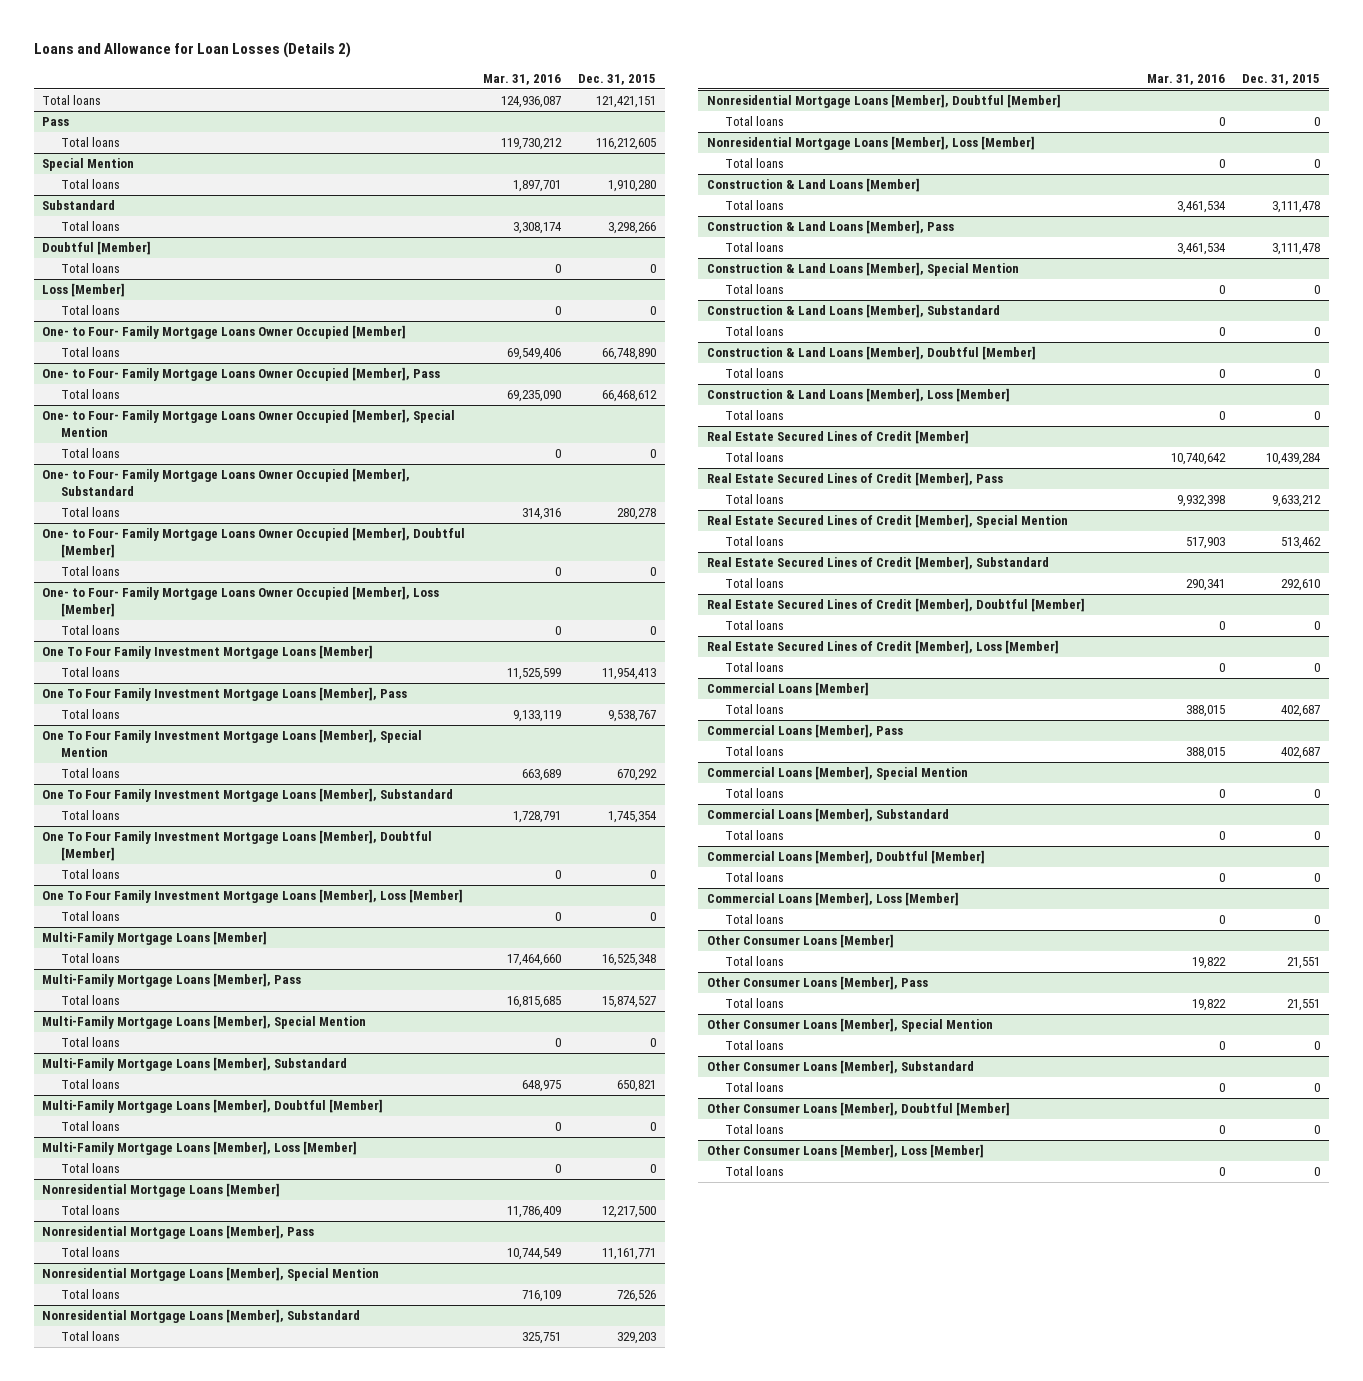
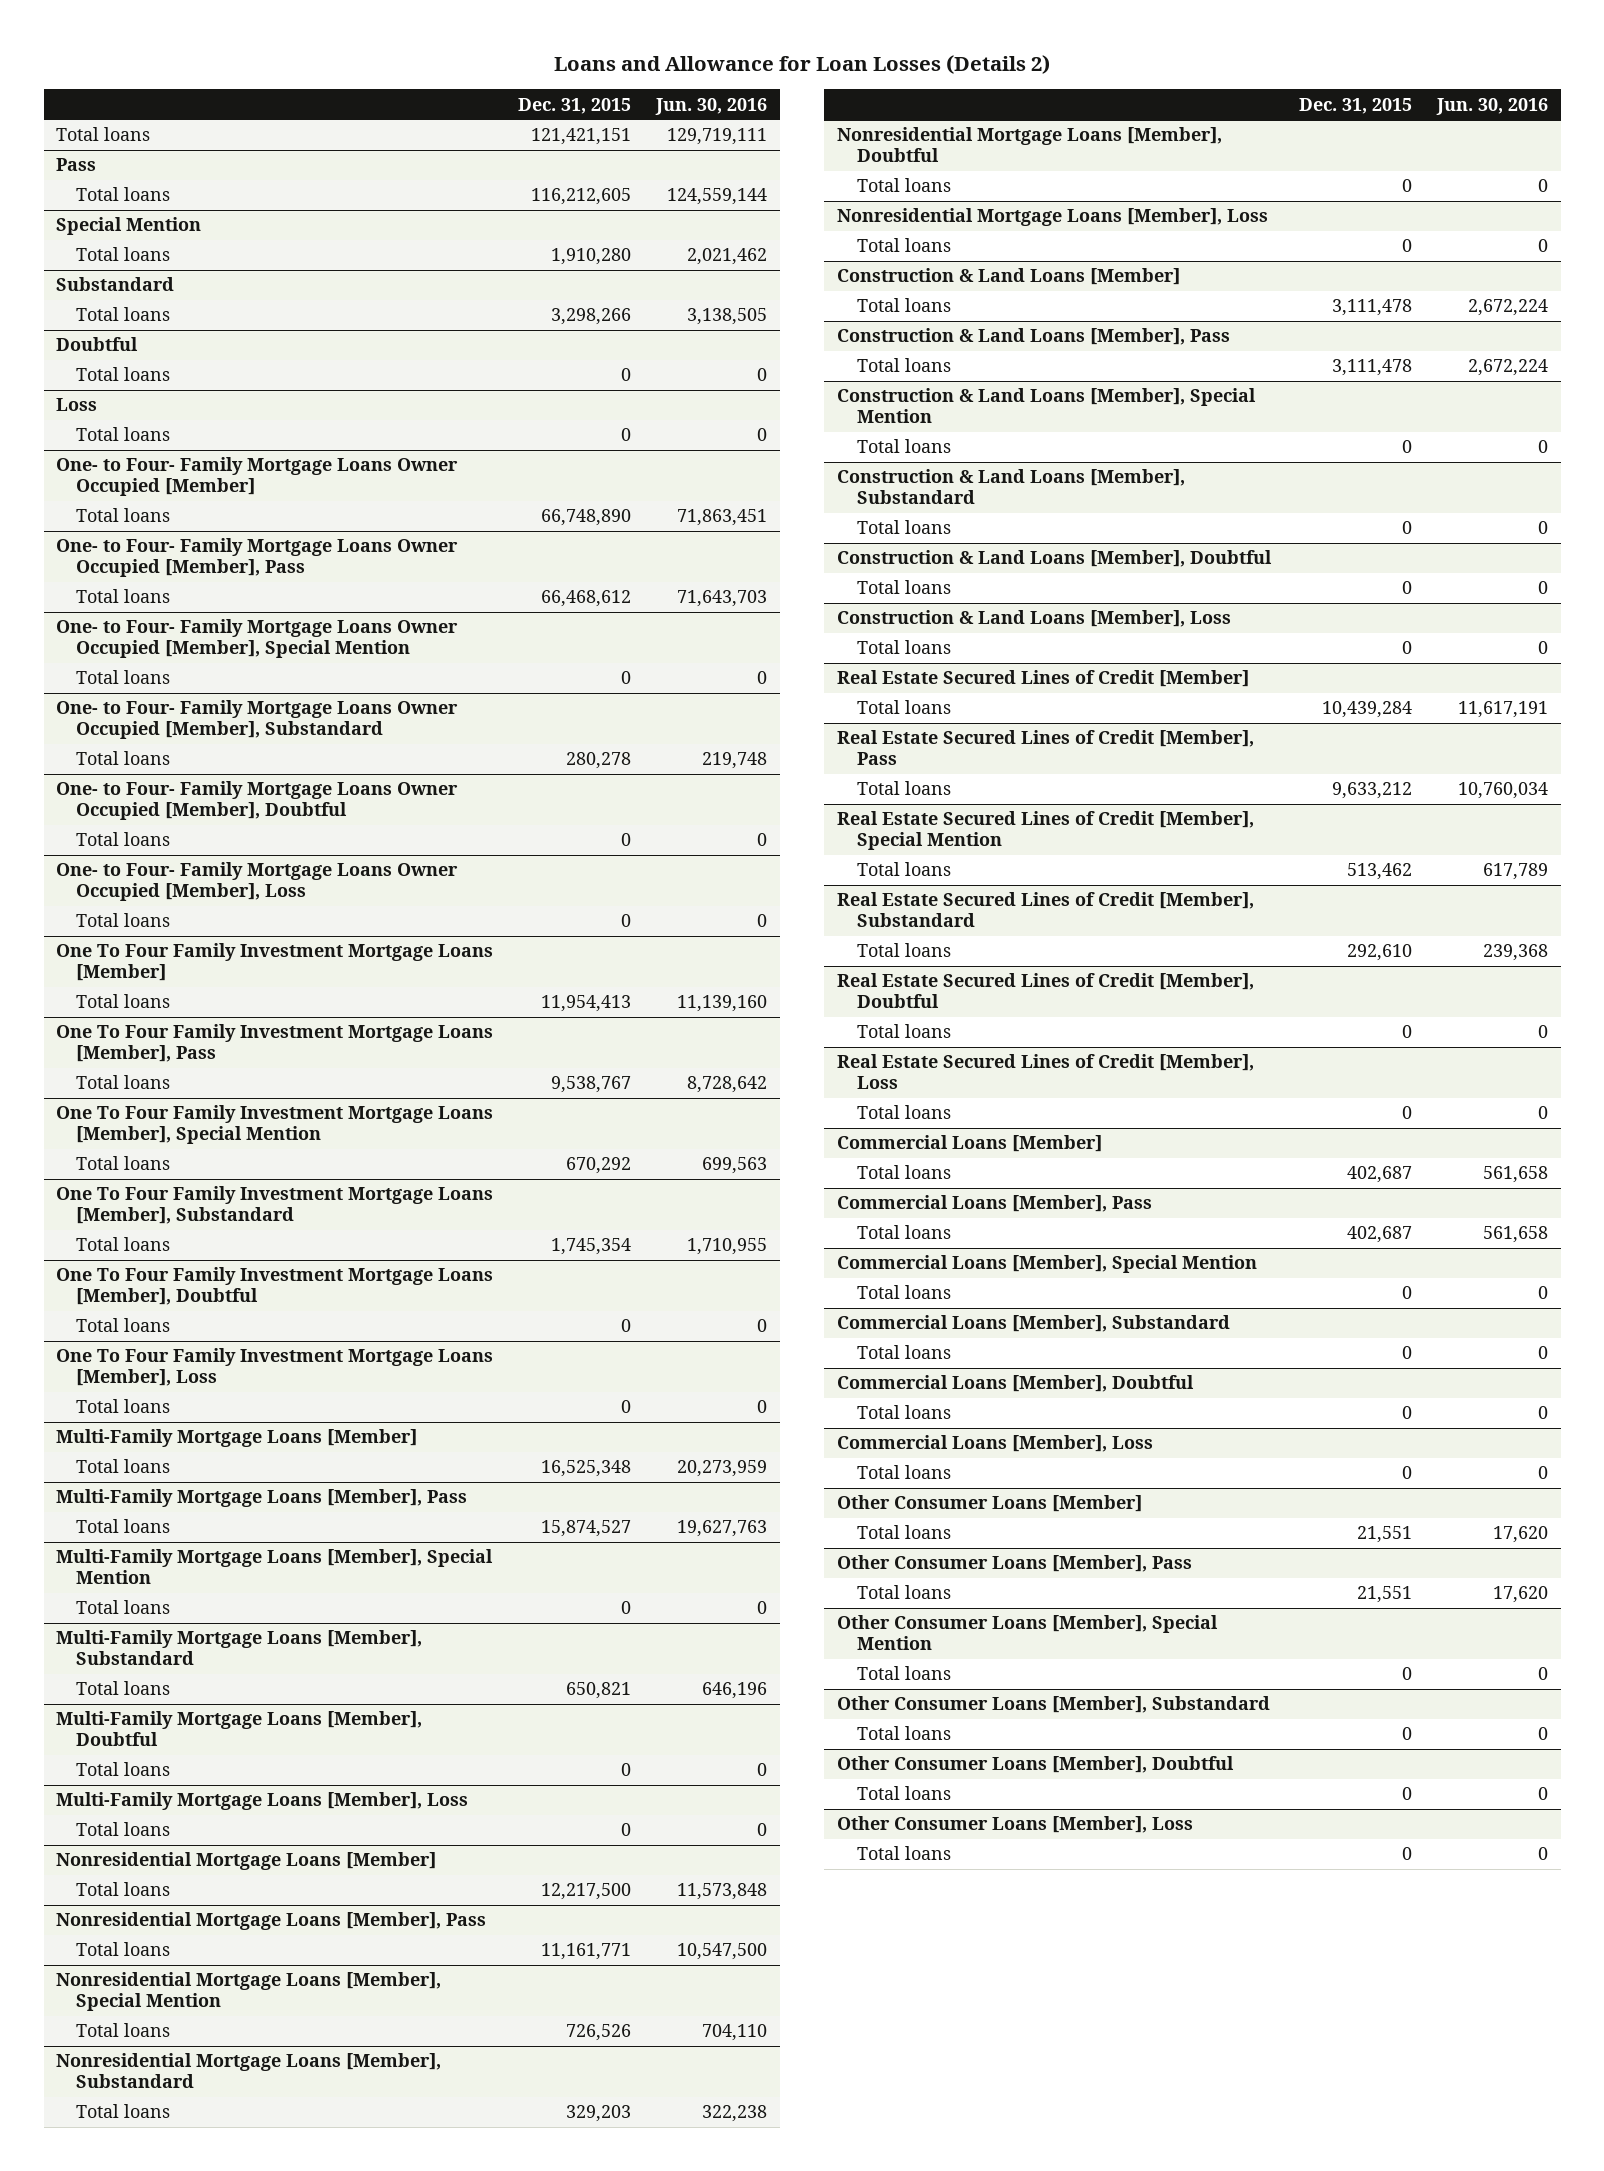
- | Mar. 31, 2016 | Dec. 31, 2015
+ | Dec. 31, 2015 | Jun. 30, 2016
- Doubtful [Member]
+ Doubtful
- Loss [Member]
+ Loss
- One- to Four- Family Mortgage Loans Owner Occupied [Member], Doubtful [Member]
+ One- to Four- Family Mortgage Loans Owner Occupied [Member], Doubtful
- One- to Four- Family Mortgage Loans Owner Occupied [Member], Loss [Member]
+ One- to Four- Family Mortgage Loans Owner Occupied [Member], Loss
- One To Four Family Investment Mortgage Loans [Member], Doubtful [Member]
+ One To Four Family Investment Mortgage Loans [Member], Doubtful
- One To Four Family Investment Mortgage Loans [Member], Loss [Member]
+ One To Four Family Investment Mortgage Loans [Member], Loss
- Multi-Family Mortgage Loans [Member], Doubtful [Member]
+ Multi-Family Mortgage Loans [Member], Doubtful
- Multi-Family Mortgage Loans [Member], Loss [Member]
+ Multi-Family Mortgage Loans [Member], Loss
- Nonresidential Mortgage Loans [Member], Doubtful [Member]
+ Nonresidential Mortgage Loans [Member], Doubtful
- Nonresidential Mortgage Loans [Member], Loss [Member]
+ Nonresidential Mortgage Loans [Member], Loss
- Construction & Land Loans [Member], Doubtful [Member]
+ Construction & Land Loans [Member], Doubtful
- Construction & Land Loans [Member], Loss [Member]
+ Construction & Land Loans [Member], Loss
- Real Estate Secured Lines of Credit [Member], Doubtful [Member]
+ Real Estate Secured Lines of Credit [Member], Doubtful
- Real Estate Secured Lines of Credit [Member], Loss [Member]
+ Real Estate Secured Lines of Credit [Member], Loss
- Commercial Loans [Member], Doubtful [Member]
+ Commercial Loans [Member], Doubtful
- Commercial Loans [Member], Loss [Member]
+ Commercial Loans [Member], Loss
- Other Consumer Loans [Member], Doubtful [Member]
+ Other Consumer Loans [Member], Doubtful
- Other Consumer Loans [Member], Loss [Member]
+ Other Consumer Loans [Member], Loss

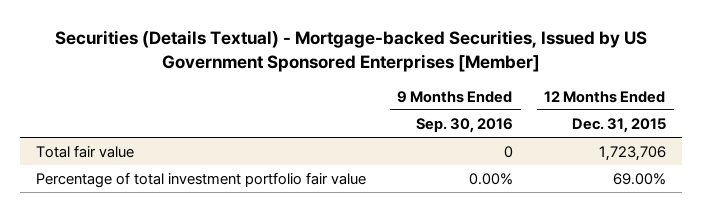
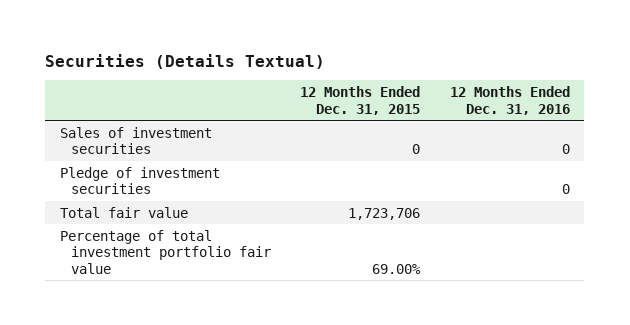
- Securities (Details Textual) - Mortgage-backed Securities, Issued by US Government Sponsored Enterprises [Member]
+ Securities (Details Textual)
- | 9 Months Ended Sep. 30, 2016 | 12 Months Ended Dec. 31, 2015
+ | 12 Months Ended Dec. 31, 2015 | 12 Months Ended Dec. 31, 2016
+ Sales of investment securities | 0 | 0
+ Pledge of investment securities | | 0

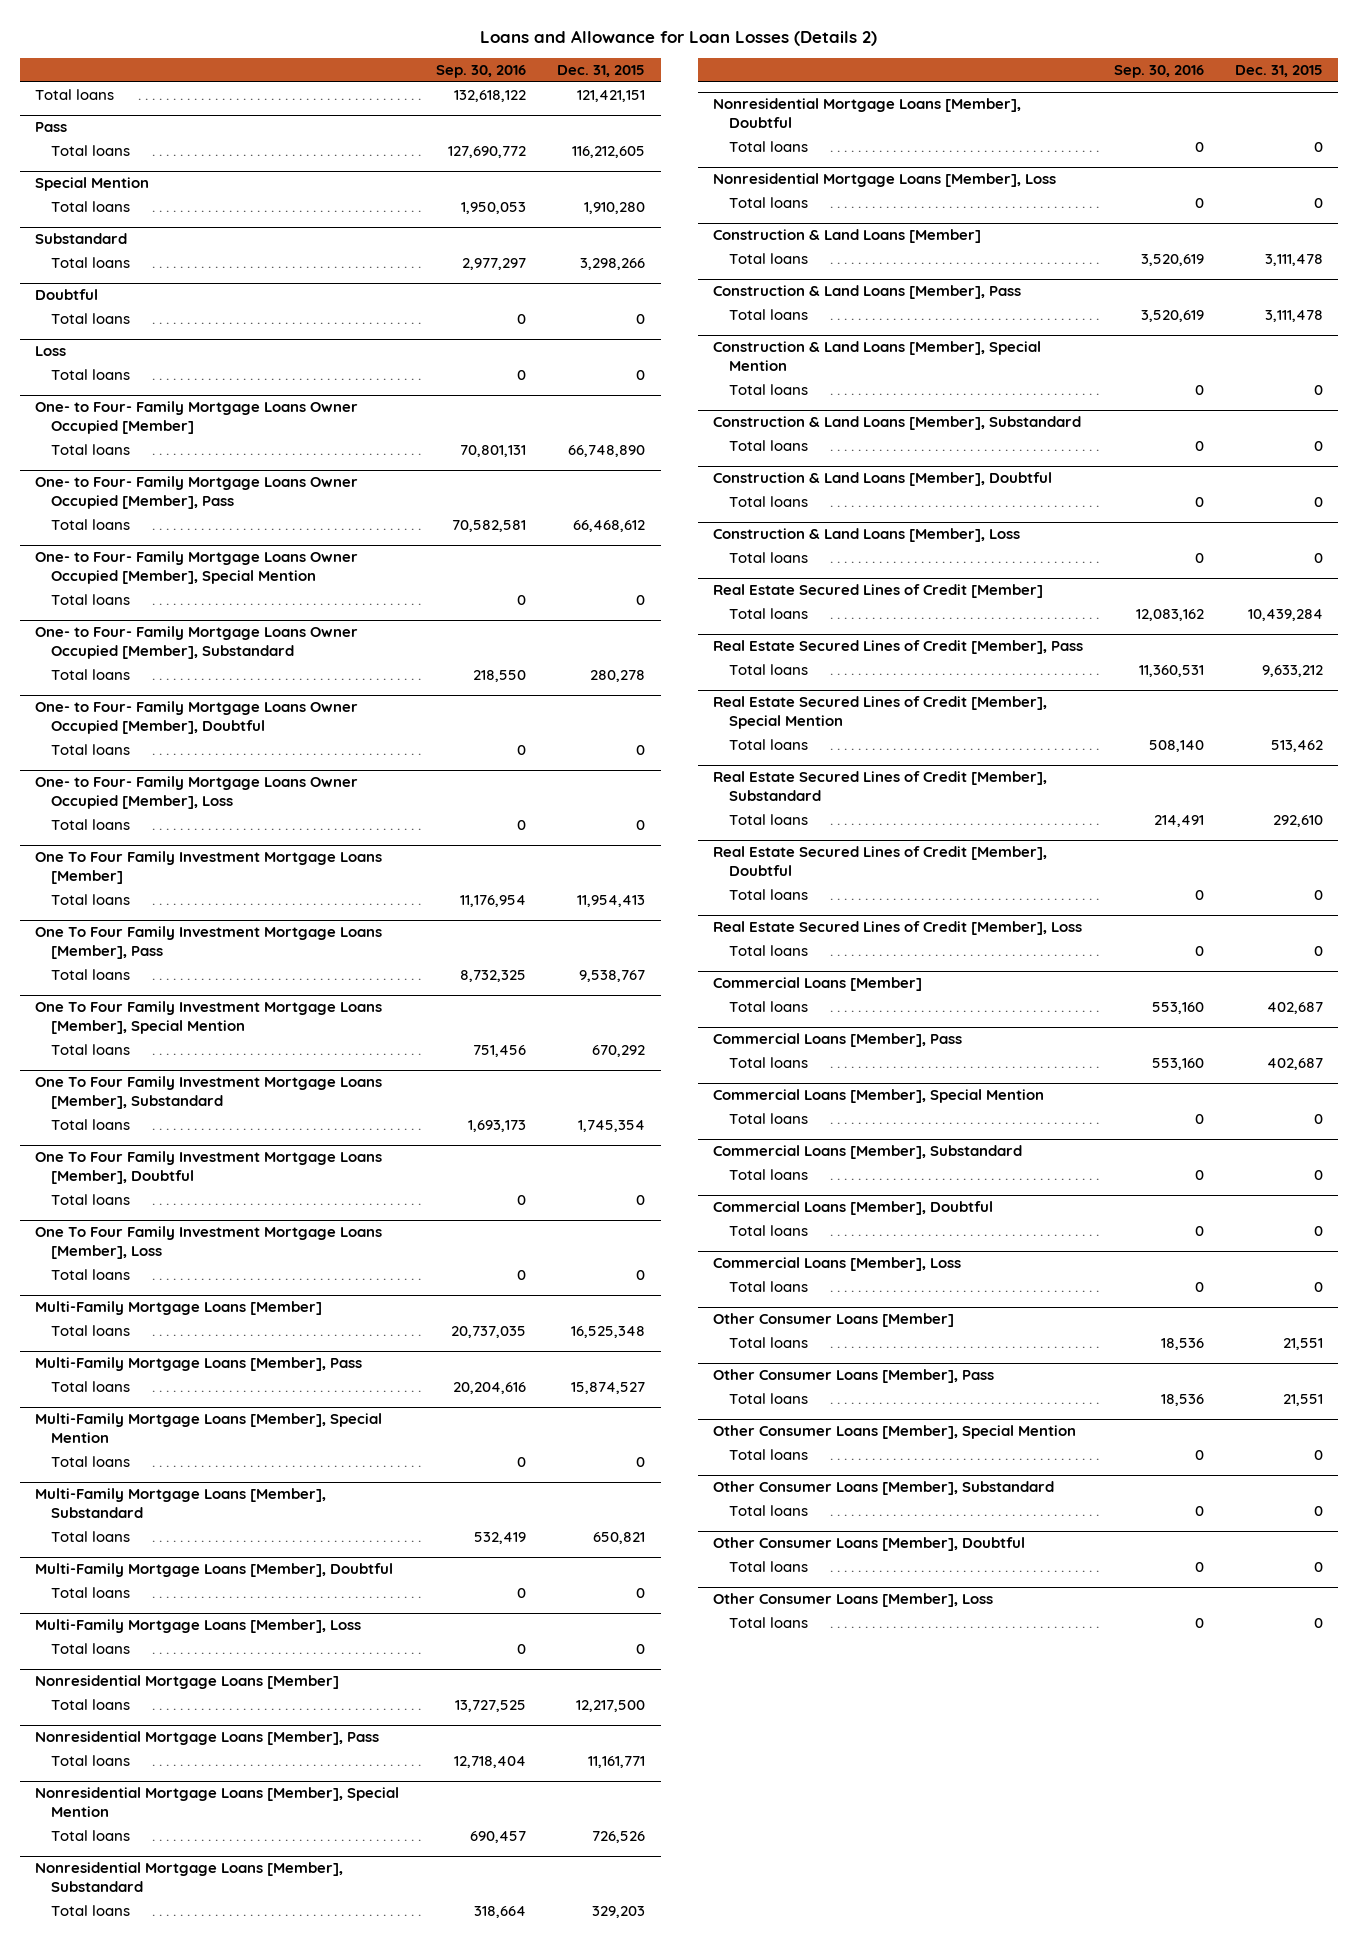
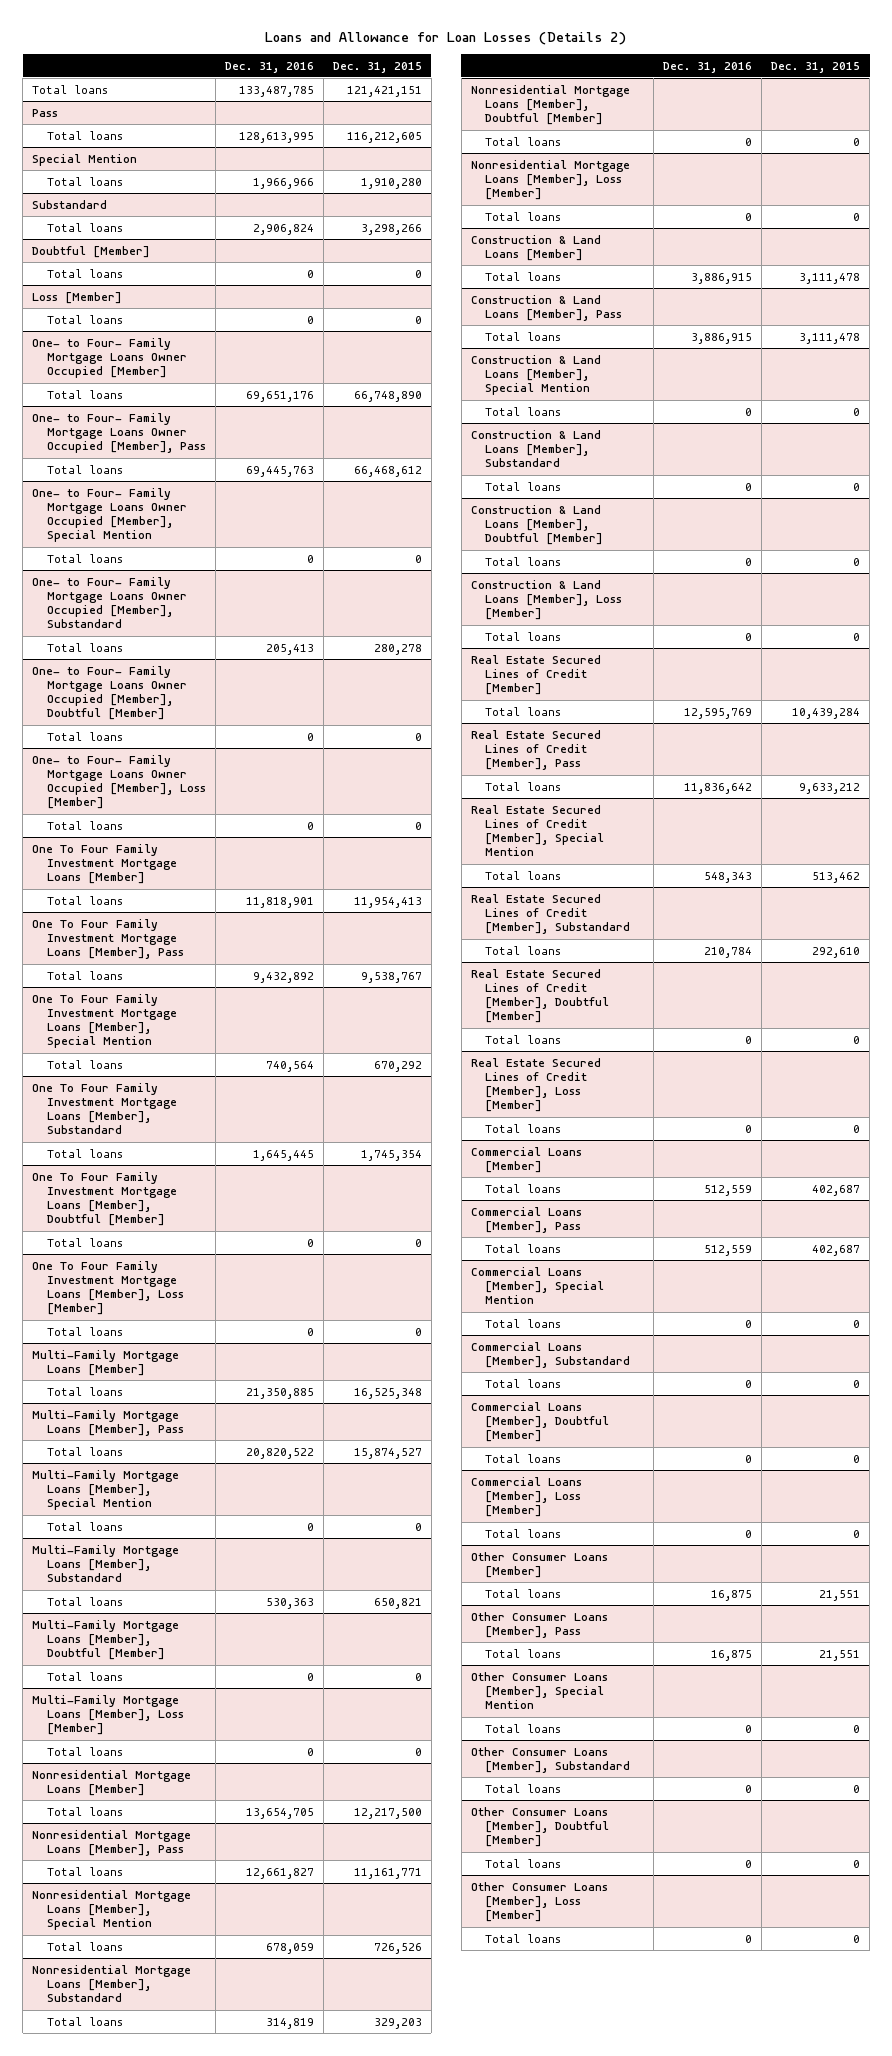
- | Sep. 30, 2016 | Dec. 31, 2015
+ | Dec. 31, 2016 | Dec. 31, 2015
- Doubtful
+ Doubtful [Member]
- Loss
+ Loss [Member]
- One- to Four- Family Mortgage Loans Owner Occupied [Member], Doubtful
+ One- to Four- Family Mortgage Loans Owner Occupied [Member], Doubtful [Member]
- One- to Four- Family Mortgage Loans Owner Occupied [Member], Loss
+ One- to Four- Family Mortgage Loans Owner Occupied [Member], Loss [Member]
- One To Four Family Investment Mortgage Loans [Member], Doubtful
+ One To Four Family Investment Mortgage Loans [Member], Doubtful [Member]
- One To Four Family Investment Mortgage Loans [Member], Loss
+ One To Four Family Investment Mortgage Loans [Member], Loss [Member]
- Multi-Family Mortgage Loans [Member], Doubtful
+ Multi-Family Mortgage Loans [Member], Doubtful [Member]
- Multi-Family Mortgage Loans [Member], Loss
+ Multi-Family Mortgage Loans [Member], Loss [Member]
- Nonresidential Mortgage Loans [Member], Doubtful
+ Nonresidential Mortgage Loans [Member], Doubtful [Member]
- Nonresidential Mortgage Loans [Member], Loss
+ Nonresidential Mortgage Loans [Member], Loss [Member]
- Construction & Land Loans [Member], Doubtful
+ Construction & Land Loans [Member], Doubtful [Member]
- Construction & Land Loans [Member], Loss
+ Construction & Land Loans [Member], Loss [Member]
- Real Estate Secured Lines of Credit [Member], Doubtful
+ Real Estate Secured Lines of Credit [Member], Doubtful [Member]
- Real Estate Secured Lines of Credit [Member], Loss
+ Real Estate Secured Lines of Credit [Member], Loss [Member]
- Commercial Loans [Member], Doubtful
+ Commercial Loans [Member], Doubtful [Member]
- Commercial Loans [Member], Loss
+ Commercial Loans [Member], Loss [Member]
- Other Consumer Loans [Member], Doubtful
+ Other Consumer Loans [Member], Doubtful [Member]
- Other Consumer Loans [Member], Loss
+ Other Consumer Loans [Member], Loss [Member]

